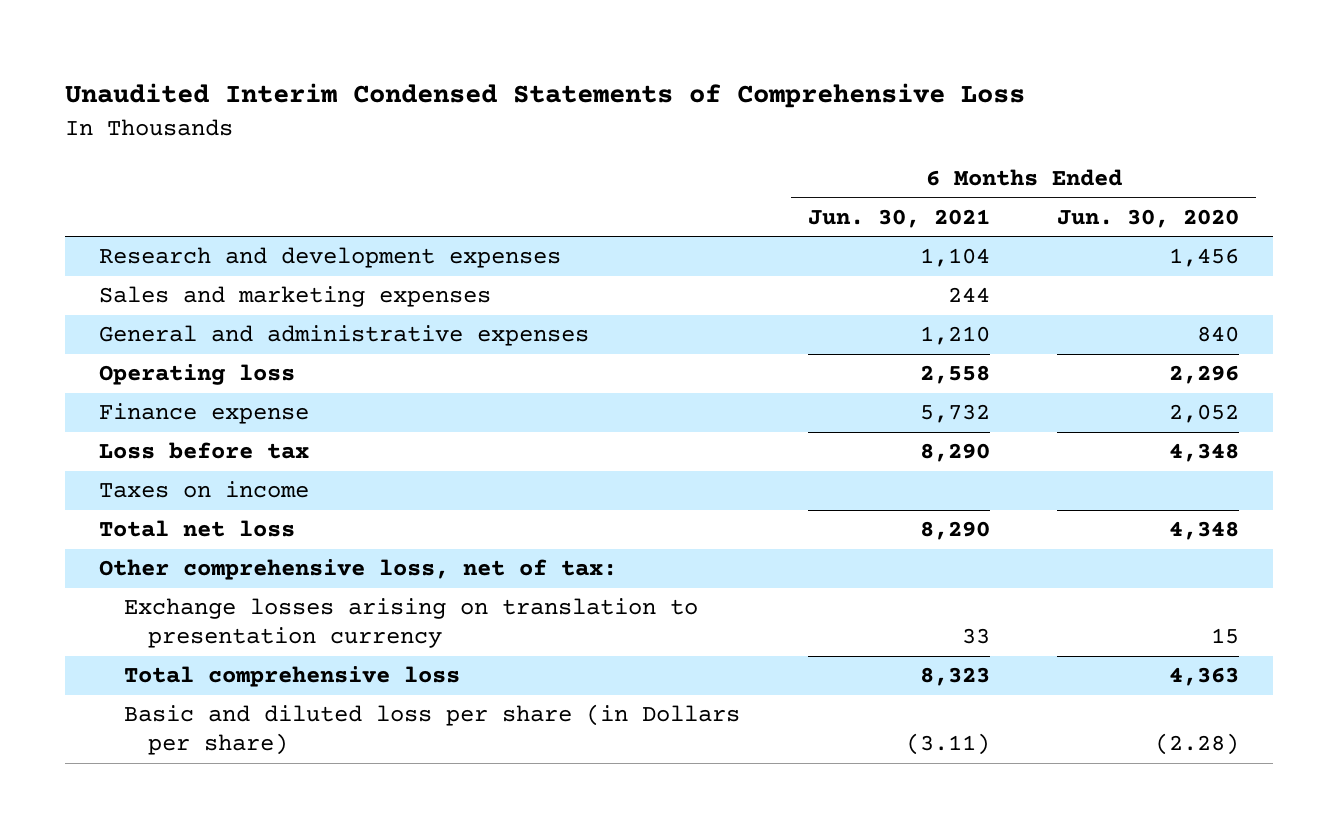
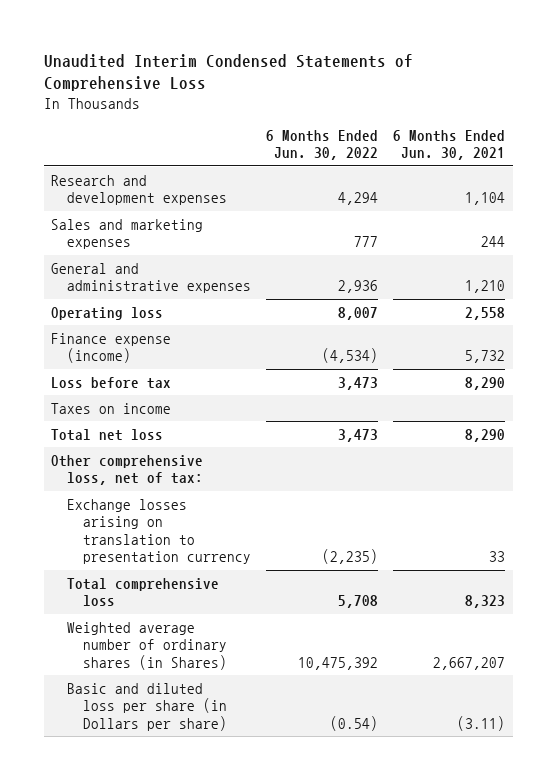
- | 6 Months Ended Jun. 30, 2021 | 6 Months Ended Jun. 30, 2020
+ | 6 Months Ended Jun. 30, 2022 | 6 Months Ended Jun. 30, 2021
- Finance expense | 5,732 | 2,052
+ Finance expense (income) | (4,534) | 5,732
+ Weighted average number of ordinary shares (in Shares) | 10,475,392 | 2,667,207

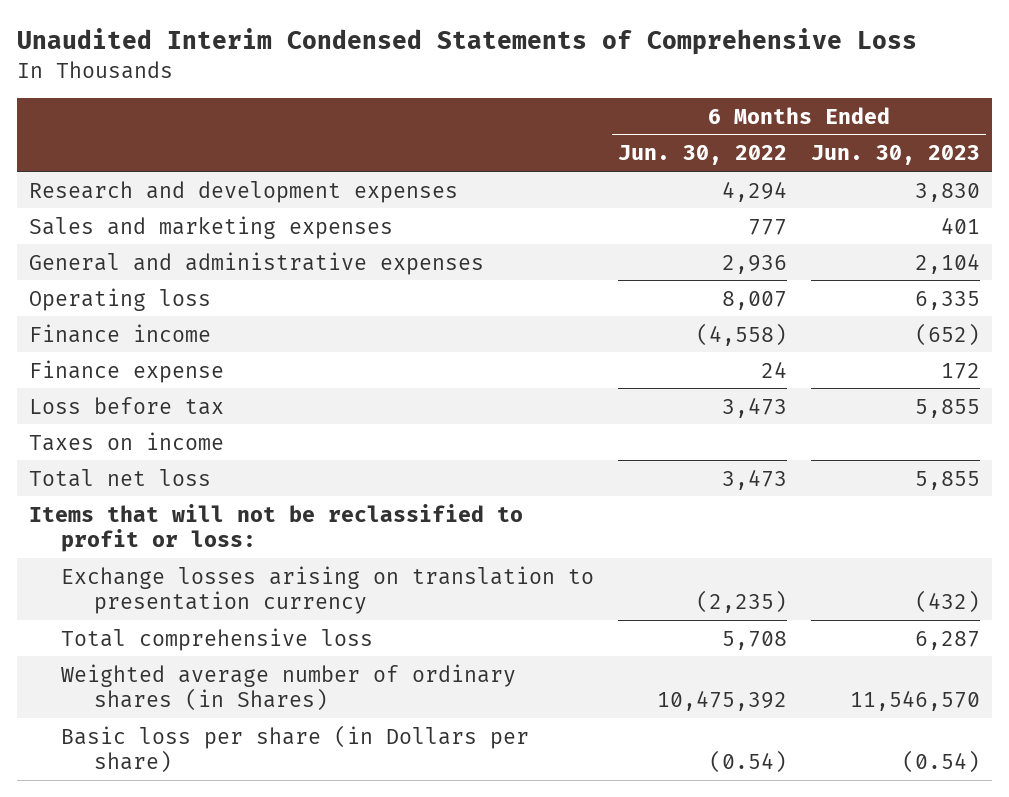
- | 6 Months Ended Jun. 30, 2022 | 6 Months Ended Jun. 30, 2021
+ | 6 Months Ended Jun. 30, 2022 | 6 Months Ended Jun. 30, 2023
- Finance expense (income) | (4,534) | 5,732
+ Finance income | (4,558) | (652)
+ Finance expense | 24 | 172
- Other comprehensive loss, net of tax:
+ Items that will not be reclassified to profit or loss:
- Basic and diluted loss per share (in Dollars per share) | (0.54) | (3.11)
+ Basic loss per share (in Dollars per share) | (0.54) | (0.54)

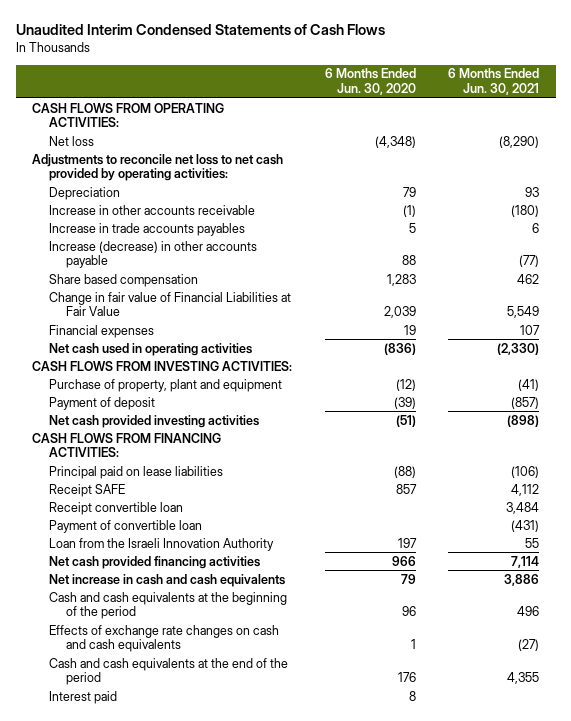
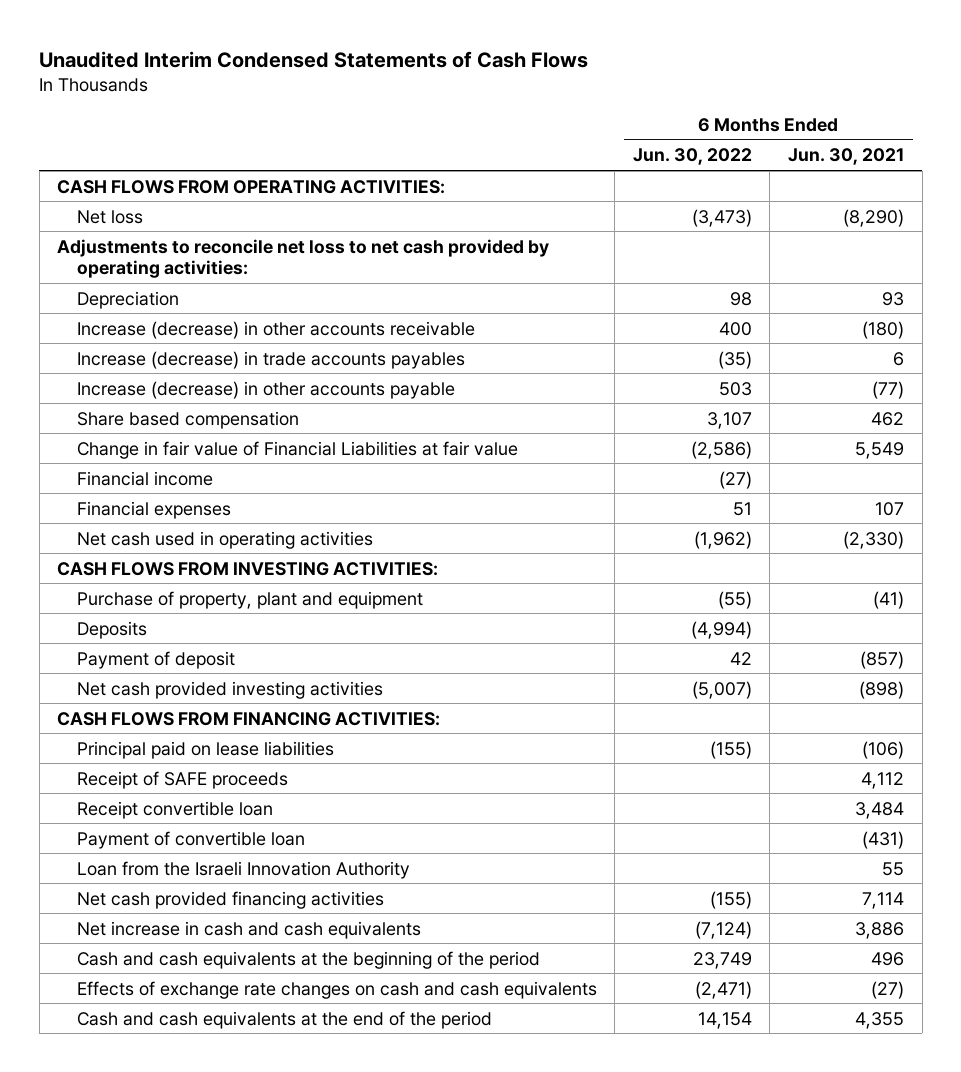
- | 6 Months Ended Jun. 30, 2020 | 6 Months Ended Jun. 30, 2021
+ | 6 Months Ended Jun. 30, 2022 | 6 Months Ended Jun. 30, 2021
- Increase in other accounts receivable | (1) | (180)
- Increase in trade accounts payables | 5 | 6
+ Increase (decrease) in other accounts receivable | 400 | (180)
+ Increase (decrease) in trade accounts payables | (35) | 6
- Change in fair value of Financial Liabilities at Fair Value | 2,039 | 5,549
+ Change in fair value of Financial Liabilities at fair value | (2,586) | 5,549
+ Financial income | (27) |
+ Deposits | (4,994) |
- Receipt SAFE | 857 | 4,112
+ Receipt of SAFE proceeds | | 4,112
- Interest paid | 8 |

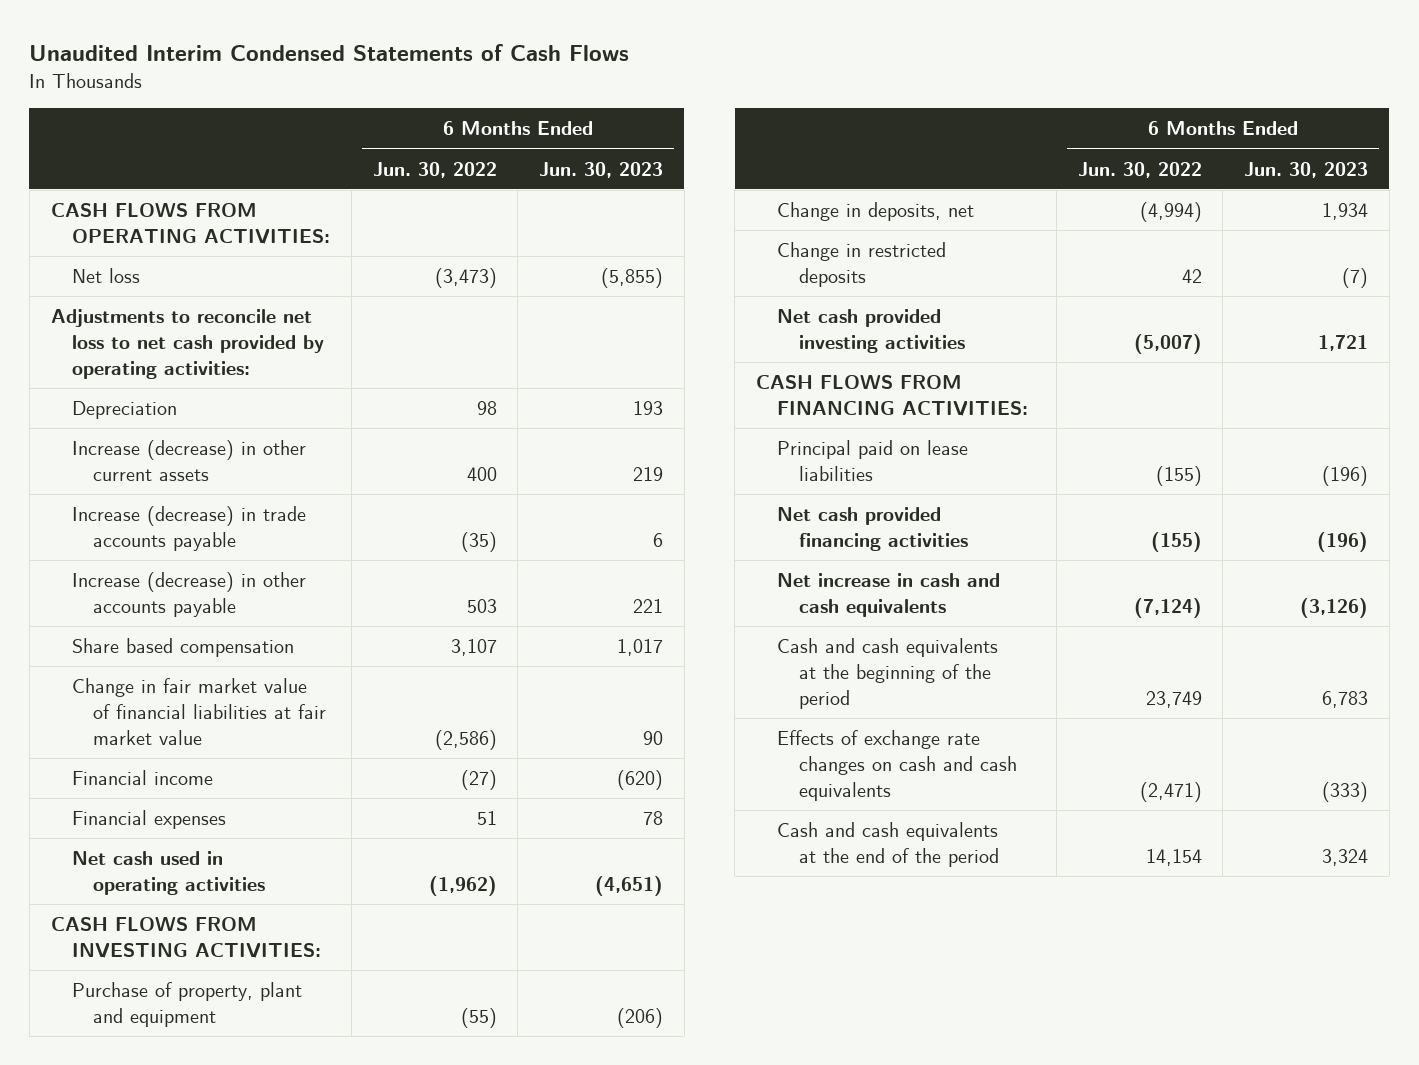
- | 6 Months Ended Jun. 30, 2022 | 6 Months Ended Jun. 30, 2021
+ | 6 Months Ended Jun. 30, 2022 | 6 Months Ended Jun. 30, 2023
- Increase (decrease) in other accounts receivable | 400 | (180)
- Increase (decrease) in trade accounts payables | (35) | 6
+ Increase (decrease) in other current assets | 400 | 219
+ Increase (decrease) in trade accounts payable | (35) | 6
- Change in fair value of Financial Liabilities at fair value | (2,586) | 5,549
+ Change in fair market value of financial liabilities at fair market value | (2,586) | 90
- Deposits | (4,994) |
- Payment of deposit | 42 | (857)
+ Change in deposits, net | (4,994) | 1,934
+ Change in restricted deposits | 42 | (7)
- Receipt of SAFE proceeds | | 4,112
- Receipt convertible loan | | 3,484
- Payment of convertible loan | | (431)
- Loan from the Israeli Innovation Authority | | 55

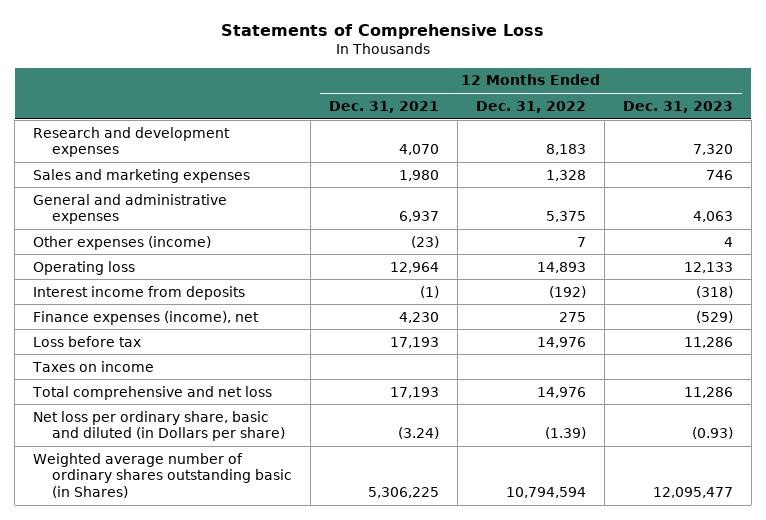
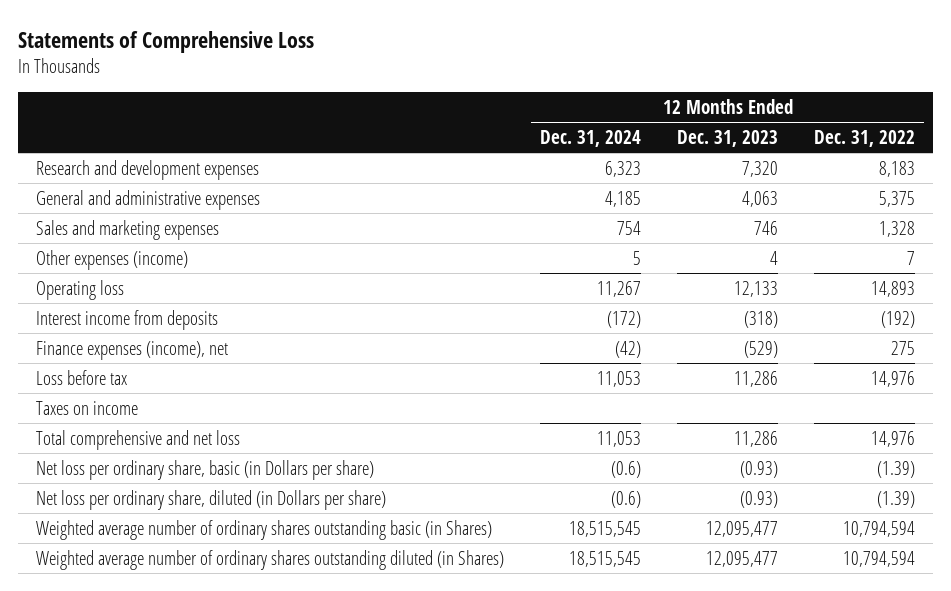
- | 12 Months Ended Dec. 31, 2021 | 12 Months Ended Dec. 31, 2022 | 12 Months Ended Dec. 31, 2023
+ | 12 Months Ended Dec. 31, 2024 | 12 Months Ended Dec. 31, 2023 | 12 Months Ended Dec. 31, 2022
moved down: Sales and marketing expenses | 754 | 746 | 1,328
- Net loss per ordinary share, basic and diluted (in Dollars per share) | (3.24) | (1.39) | (0.93)
+ Net loss per ordinary share, basic (in Dollars per share) | (0.6) | (0.93) | (1.39)
+ Net loss per ordinary share, diluted (in Dollars per share) | (0.6) | (0.93) | (1.39)
+ Weighted average number of ordinary shares outstanding diluted (in Shares) | 18,515,545 | 12,095,477 | 10,794,594

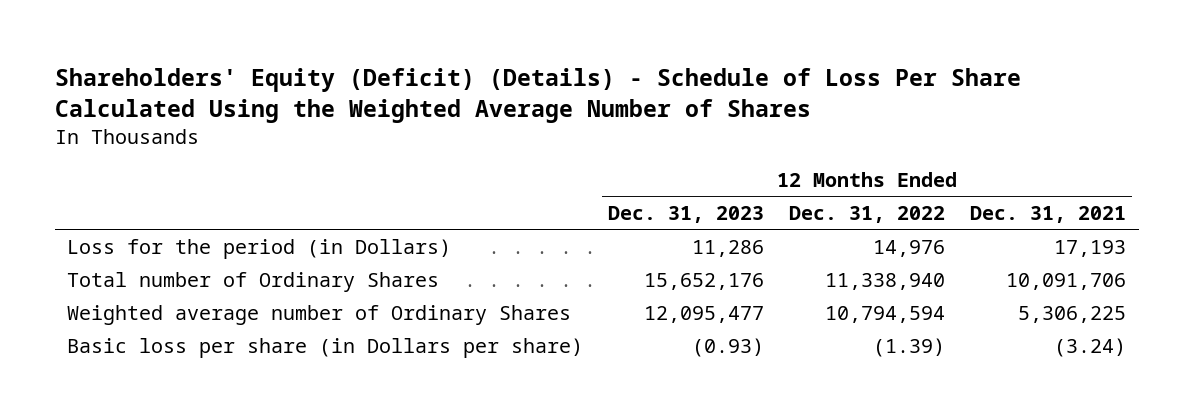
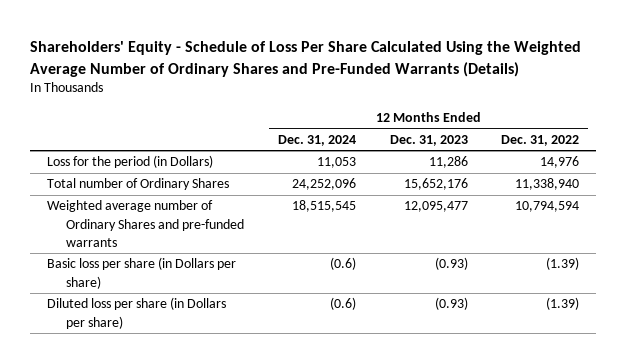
- Shareholders' Equity (Deficit) (Details) - Schedule of Loss Per Share Calculated Using the Weighted Average Number of Shares
+ Shareholders' Equity - Schedule of Loss Per Share Calculated Using the Weighted Average Number of Ordinary Shares and Pre-Funded Warrants (Details)
- | 12 Months Ended Dec. 31, 2023 | 12 Months Ended Dec. 31, 2022 | 12 Months Ended Dec. 31, 2021
+ | 12 Months Ended Dec. 31, 2024 | 12 Months Ended Dec. 31, 2023 | 12 Months Ended Dec. 31, 2022
- Weighted average number of Ordinary Shares | 12,095,477 | 10,794,594 | 5,306,225
+ Weighted average number of Ordinary Shares and pre-funded warrants | 18,515,545 | 12,095,477 | 10,794,594
+ Diluted loss per share (in Dollars per share) | (0.6) | (0.93) | (1.39)

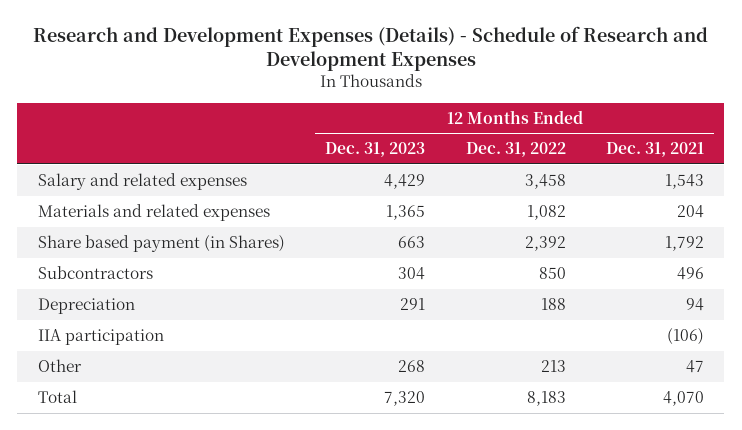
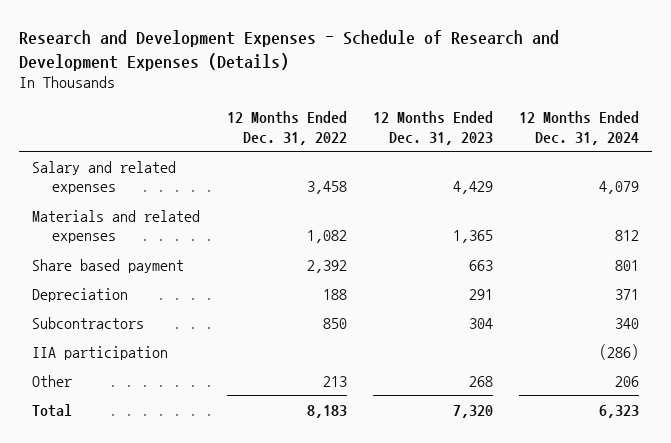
- Research and Development Expenses (Details) - Schedule of Research and Development Expenses
+ Research and Development Expenses - Schedule of Research and Development Expenses (Details)
- | 12 Months Ended Dec. 31, 2023 | 12 Months Ended Dec. 31, 2022 | 12 Months Ended Dec. 31, 2021
+ | 12 Months Ended Dec. 31, 2022 | 12 Months Ended Dec. 31, 2023 | 12 Months Ended Dec. 31, 2024
- Share based payment (in Shares) | 663 | 2,392 | 1,792
+ Share based payment | 2,392 | 663 | 801
moved down: Subcontractors | 850 | 304 | 340

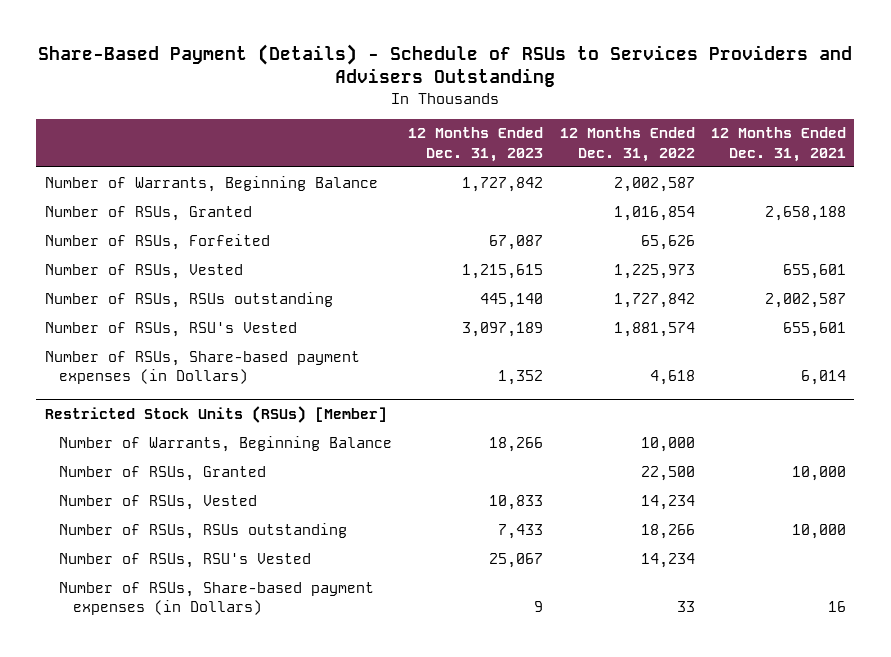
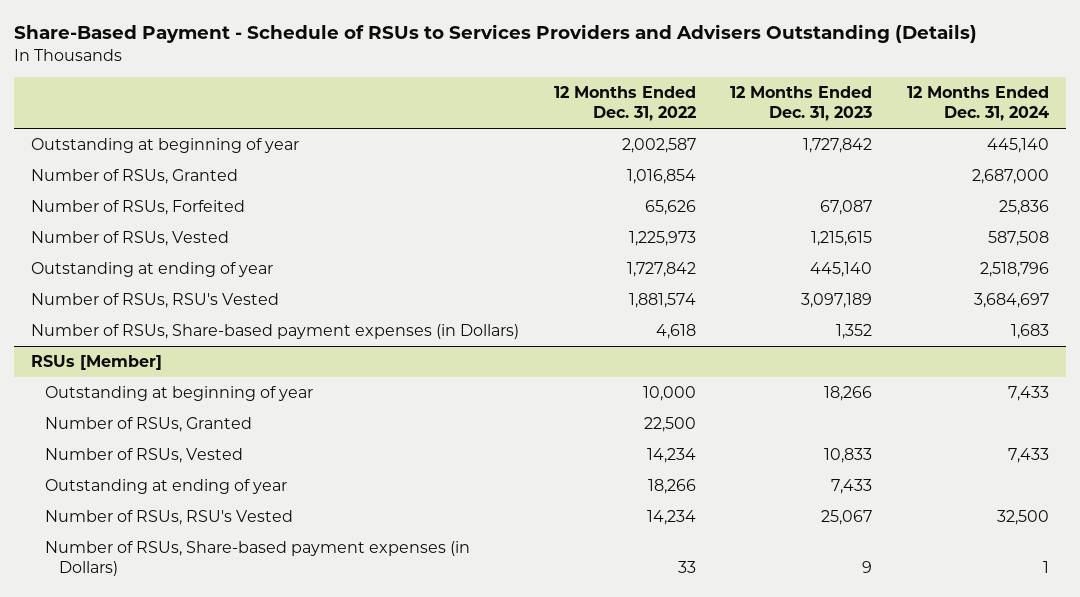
- Share-Based Payment (Details) - Schedule of RSUs to Services Providers and Advisers Outstanding
+ Share-Based Payment - Schedule of RSUs to Services Providers and Advisers Outstanding (Details)
- | 12 Months Ended Dec. 31, 2023 | 12 Months Ended Dec. 31, 2022 | 12 Months Ended Dec. 31, 2021
+ | 12 Months Ended Dec. 31, 2022 | 12 Months Ended Dec. 31, 2023 | 12 Months Ended Dec. 31, 2024
- Number of Warrants, Beginning Balance | 1,727,842 | 2,002,587 |
+ Outstanding at beginning of year | 2,002,587 | 1,727,842 | 445,140
- Number of RSUs, RSUs outstanding | 445,140 | 1,727,842 | 2,002,587
+ Outstanding at ending of year | 1,727,842 | 445,140 | 2,518,796
- Restricted Stock Units (RSUs) [Member]
- Number of Warrants, Beginning Balance | 18,266 | 10,000 |
+ RSUs [Member]
+ Outstanding at beginning of year | 10,000 | 18,266 | 7,433
- Number of RSUs, RSUs outstanding | 7,433 | 18,266 | 10,000
+ Outstanding at ending of year | 18,266 | 7,433 |

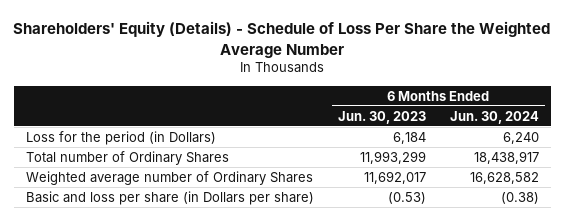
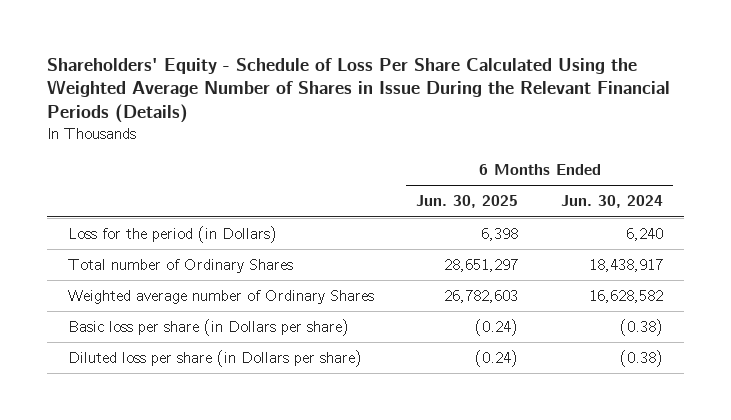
- Shareholders' Equity (Details) - Schedule of Loss Per Share the Weighted Average Number
+ Shareholders' Equity - Schedule of Loss Per Share Calculated Using the Weighted Average Number of Shares in Issue During the Relevant Financial Periods (Details)
- | 6 Months Ended Jun. 30, 2023 | 6 Months Ended Jun. 30, 2024
+ | 6 Months Ended Jun. 30, 2025 | 6 Months Ended Jun. 30, 2024
- Basic and loss per share (in Dollars per share) | (0.53) | (0.38)
+ Basic loss per share (in Dollars per share) | (0.24) | (0.38)
+ Diluted loss per share (in Dollars per share) | (0.24) | (0.38)

